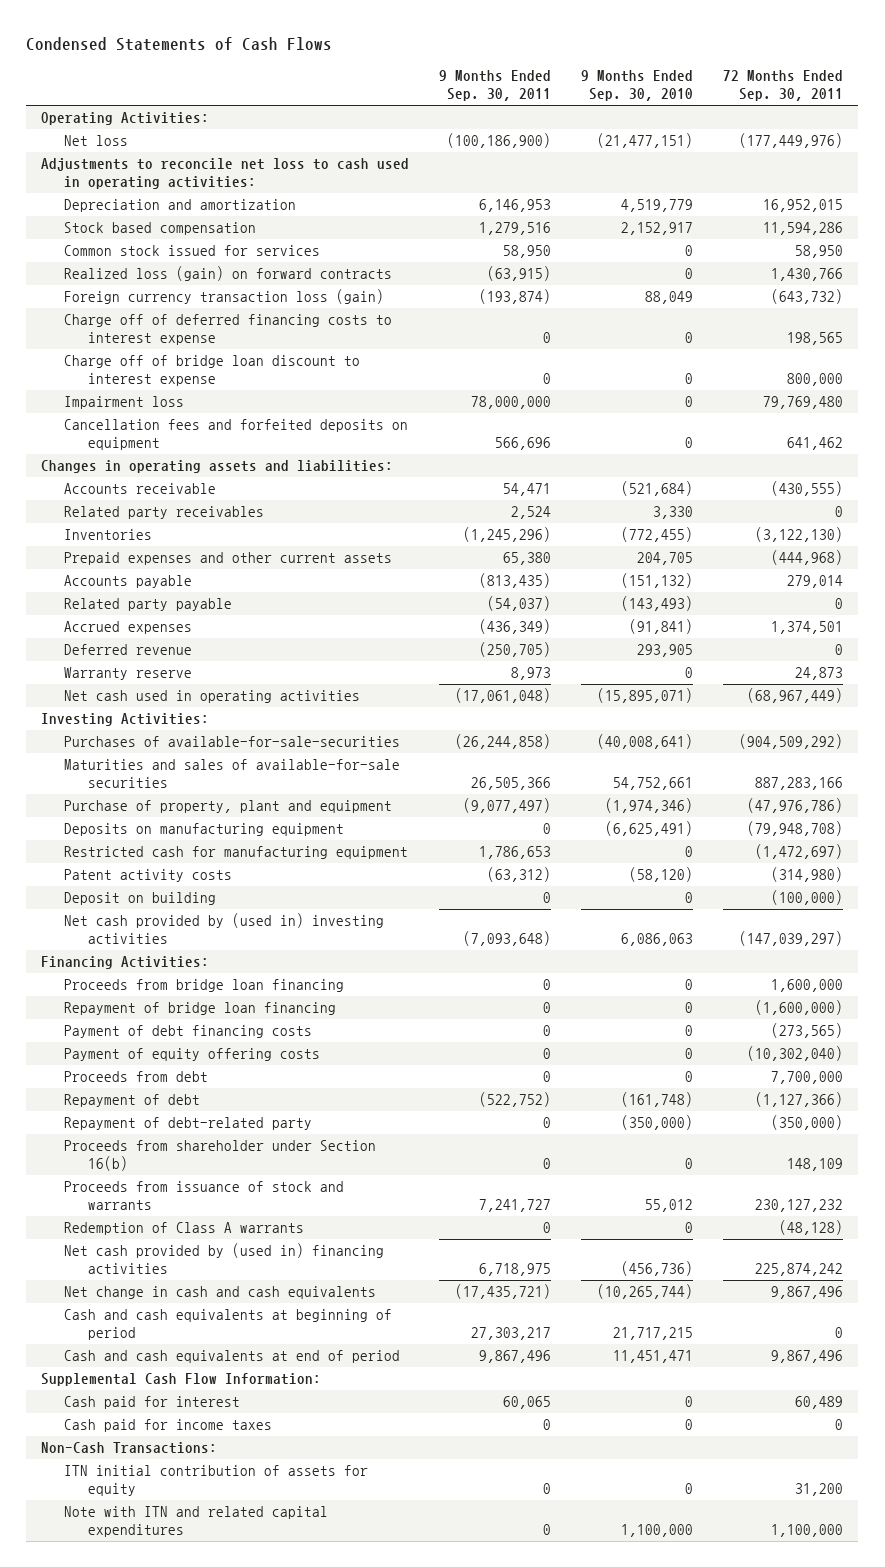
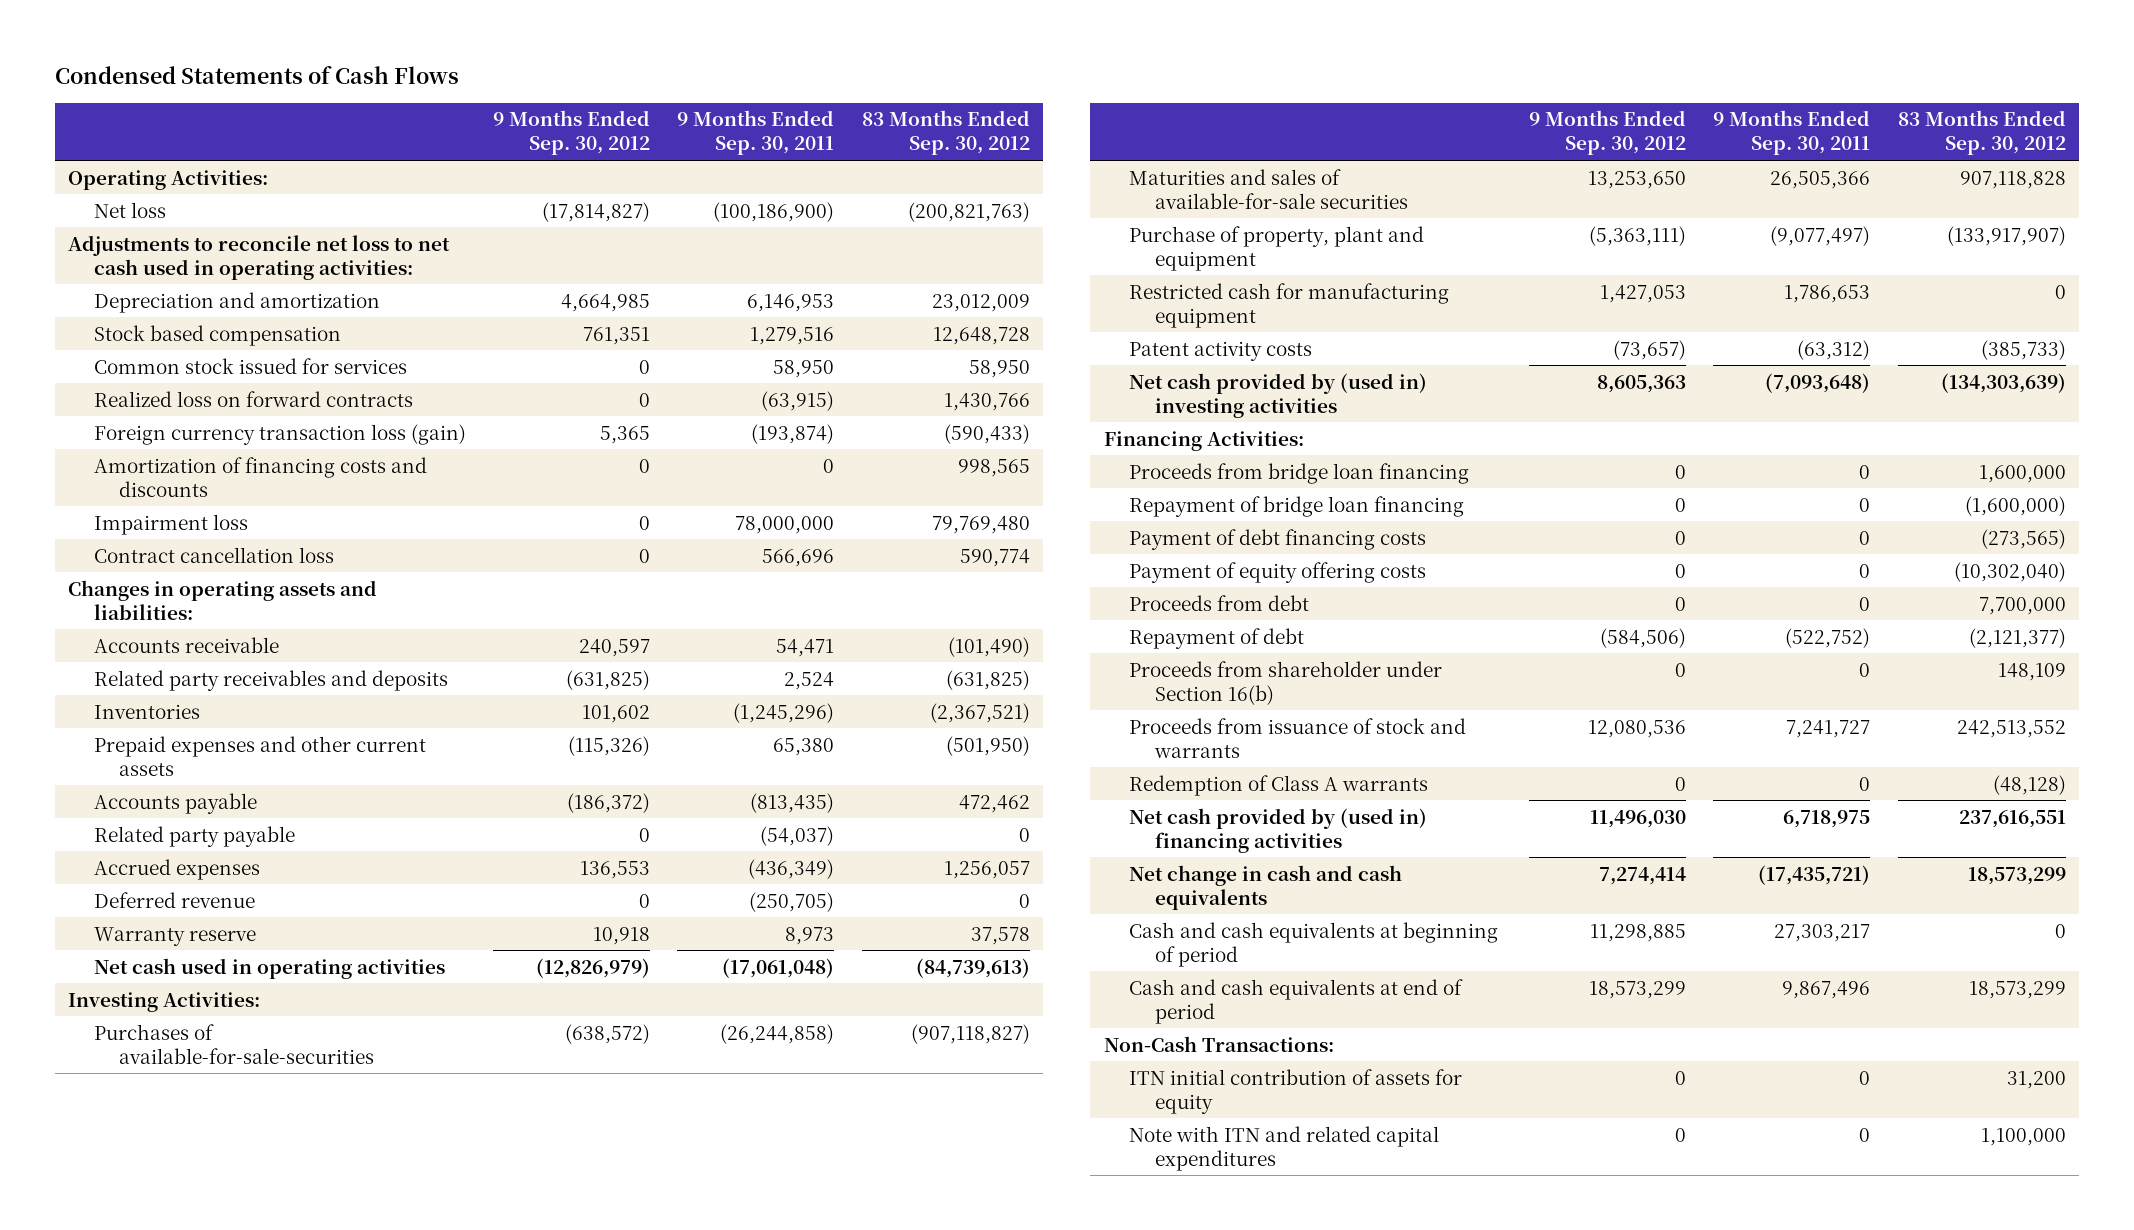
- | 9 Months Ended Sep. 30, 2011 | 9 Months Ended Sep. 30, 2010 | 72 Months Ended Sep. 30, 2011
+ | 9 Months Ended Sep. 30, 2012 | 9 Months Ended Sep. 30, 2011 | 83 Months Ended Sep. 30, 2012
- Adjustments to reconcile net loss to cash used in operating activities:
+ Adjustments to reconcile net loss to net cash used in operating activities:
- Realized loss (gain) on forward contracts | (63,915) | 0 | 1,430,766
+ Realized loss on forward contracts | 0 | (63,915) | 1,430,766
- Charge off of deferred financing costs to interest expense | 0 | 0 | 198,565
- Charge off of bridge loan discount to interest expense | 0 | 0 | 800,000
+ Amortization of financing costs and discounts | 0 | 0 | 998,565
- Cancellation fees and forfeited deposits on equipment | 566,696 | 0 | 641,462
+ Contract cancellation loss | 0 | 566,696 | 590,774
- Related party receivables | 2,524 | 3,330 | 0
+ Related party receivables and deposits | (631,825) | 2,524 | (631,825)
- Deposits on manufacturing equipment | 0 | (6,625,491) | (79,948,708)
- Deposit on building | 0 | 0 | (100,000)
- Repayment of debt-related party | 0 | (350,000) | (350,000)
- Supplemental Cash Flow Information:
- Cash paid for interest | 60,065 | 0 | 60,489
- Cash paid for income taxes | 0 | 0 | 0

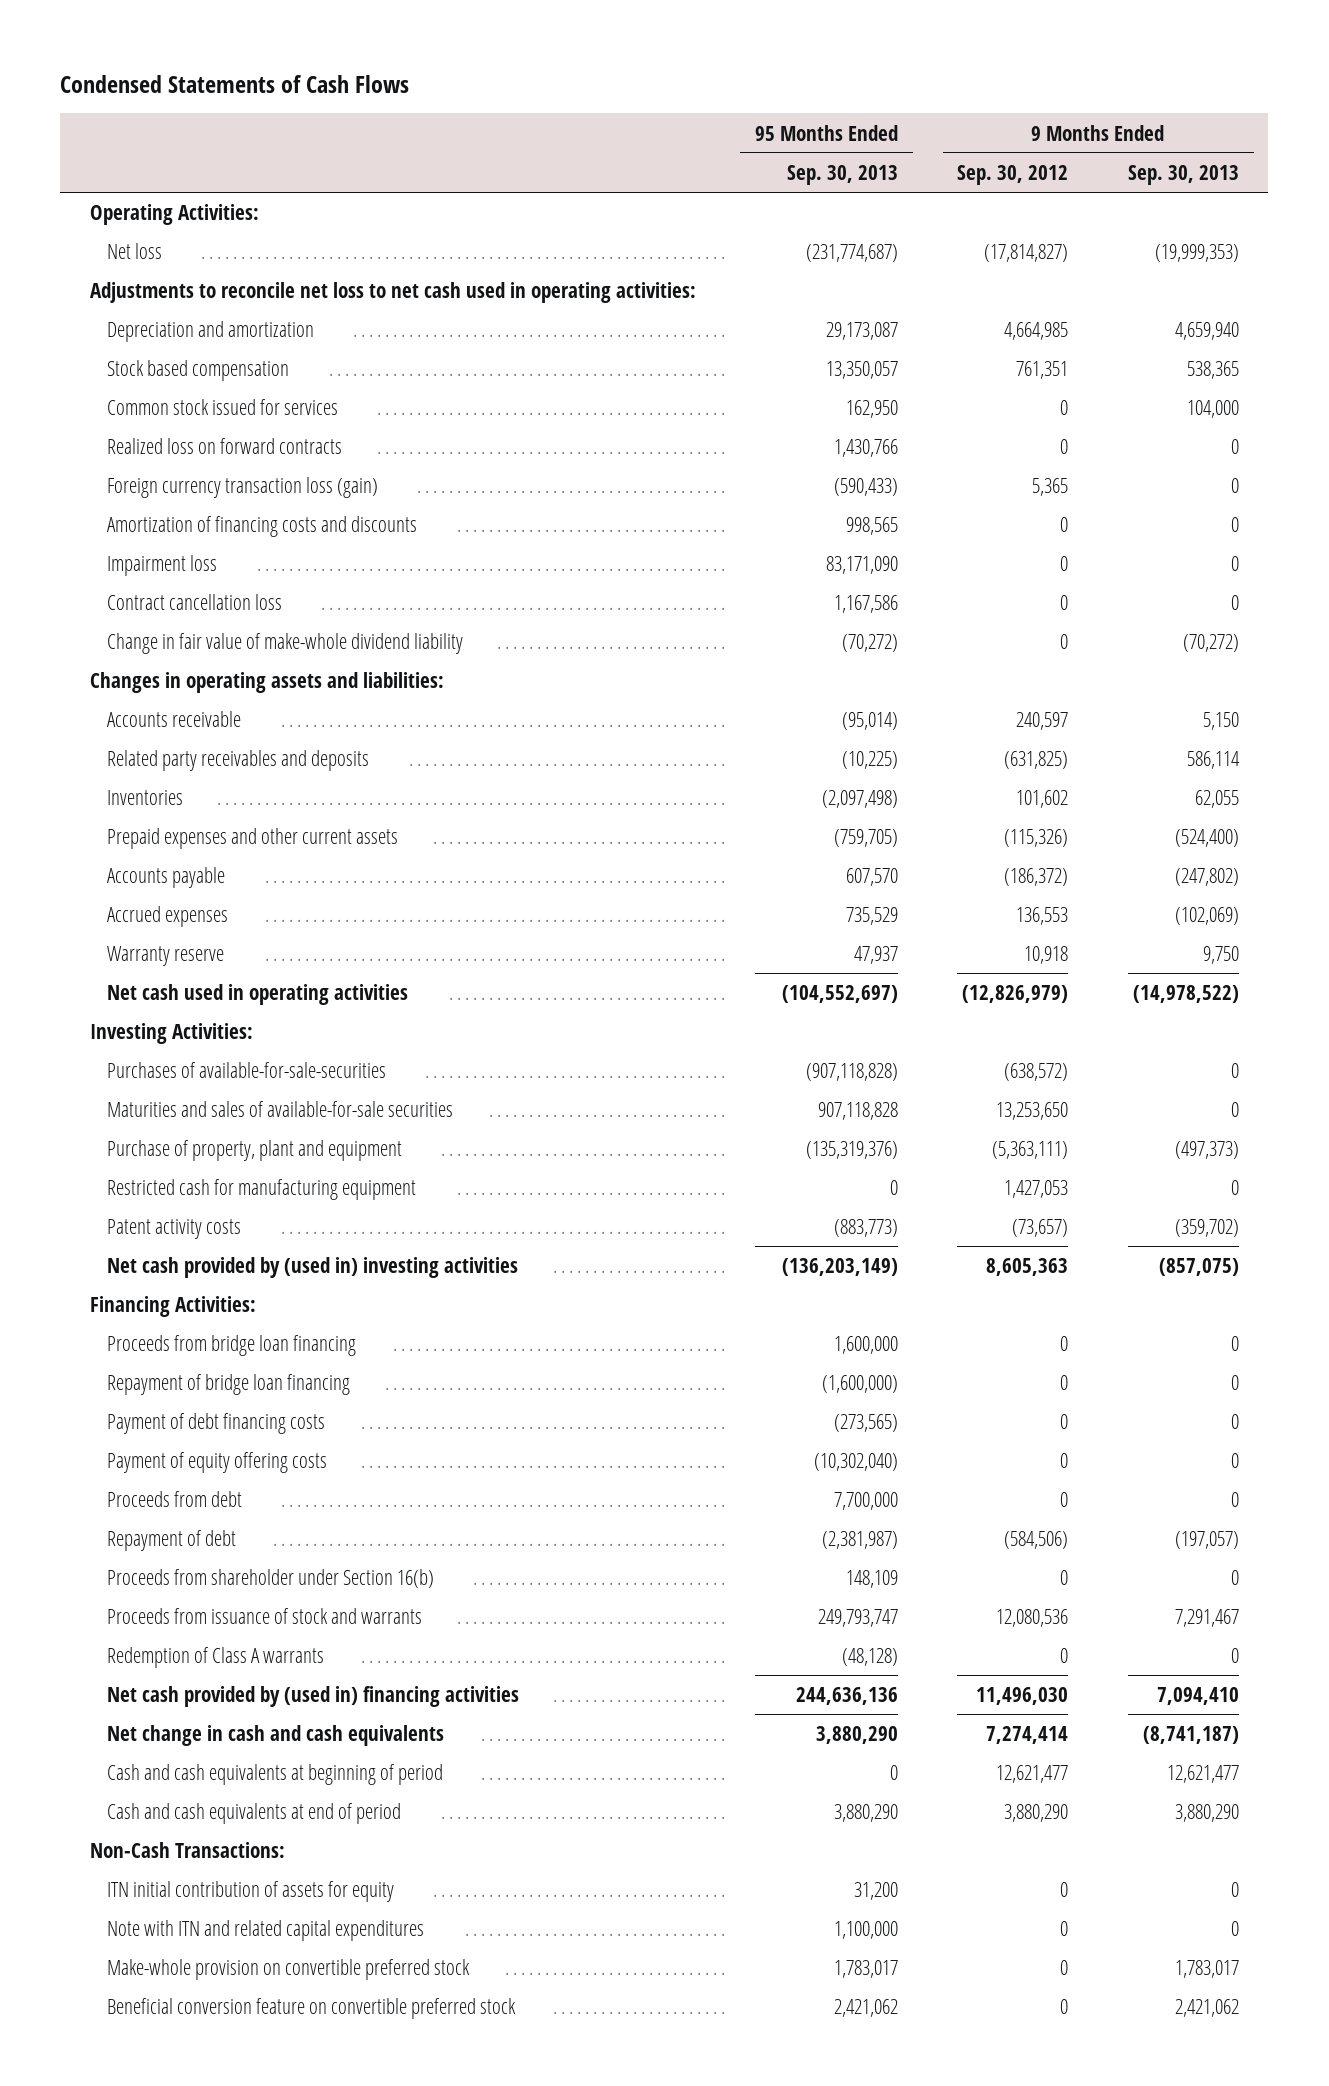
- | 9 Months Ended Sep. 30, 2012 | 9 Months Ended Sep. 30, 2011 | 83 Months Ended Sep. 30, 2012
+ | 95 Months Ended Sep. 30, 2013 | 9 Months Ended Sep. 30, 2012 | 9 Months Ended Sep. 30, 2013
+ Change in fair value of make-whole dividend liability | (70,272) | 0 | (70,272)
- Related party payable | 0 | (54,037) | 0
- Deferred revenue | 0 | (250,705) | 0
- Cash and cash equivalents at beginning of period | 11,298,885 | 27,303,217 | 0
- Cash and cash equivalents at end of period | 18,573,299 | 9,867,496 | 18,573,299
+ Cash and cash equivalents at beginning of period | 0 | 12,621,477 | 12,621,477
+ Cash and cash equivalents at end of period | 3,880,290 | 3,880,290 | 3,880,290
+ Make-whole provision on convertible preferred stock | 1,783,017 | 0 | 1,783,017
+ Beneficial conversion feature on convertible preferred stock | 2,421,062 | 0 | 2,421,062

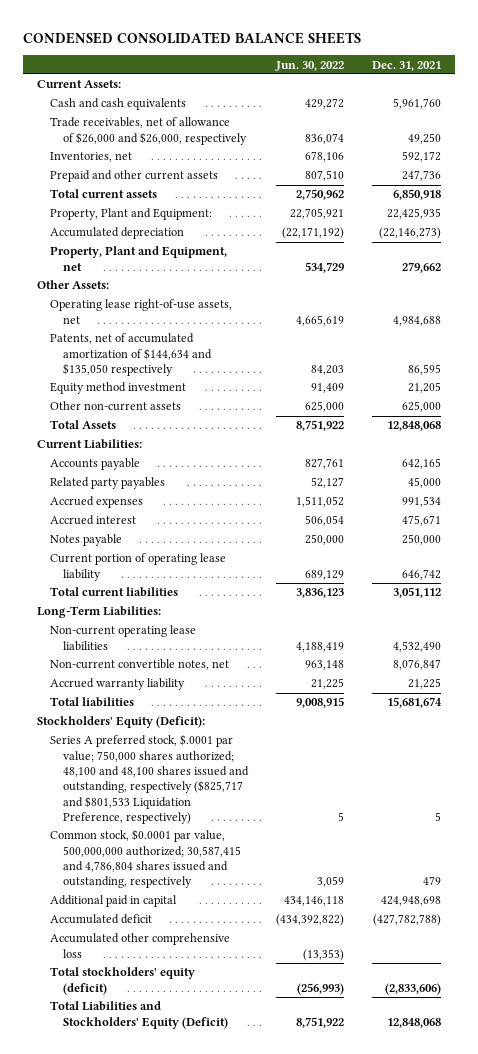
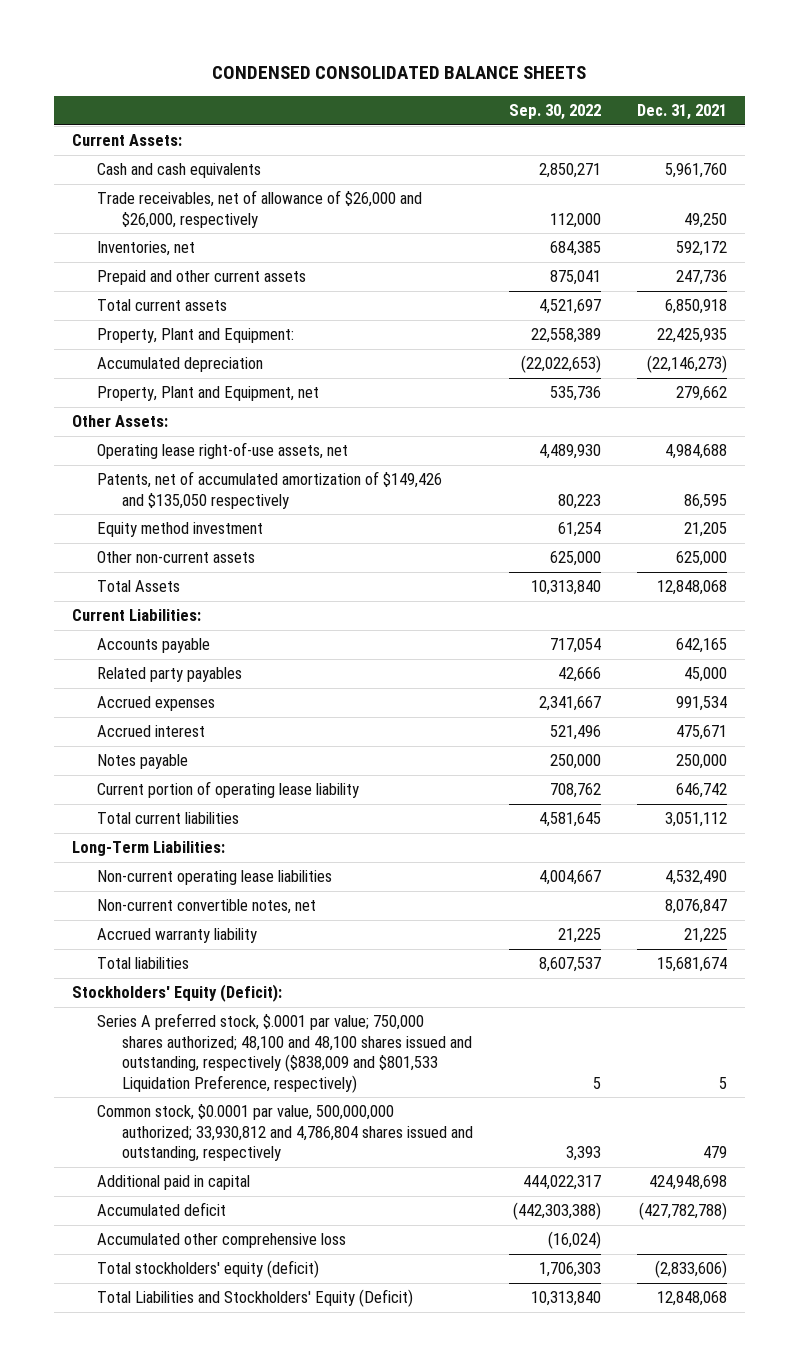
- | Jun. 30, 2022 | Dec. 31, 2021
+ | Sep. 30, 2022 | Dec. 31, 2021
- Patents, net of accumulated amortization of $144,634 and $135,050 respectively | 84,203 | 86,595
+ Patents, net of accumulated amortization of $149,426 and $135,050 respectively | 80,223 | 86,595
- Series A preferred stock, $.0001 par value; 750,000 shares authorized; 48,100 and 48,100 shares issued and outstanding, respectively ($825,717 and $801,533 Liquidation Preference, respectively) | 5 | 5
- Common stock, $0.0001 par value, 500,000,000 authorized; 30,587,415 and 4,786,804 shares issued and outstanding, respectively | 3,059 | 479
+ Series A preferred stock, $.0001 par value; 750,000 shares authorized; 48,100 and 48,100 shares issued and outstanding, respectively ($838,009 and $801,533 Liquidation Preference, respectively) | 5 | 5
+ Common stock, $0.0001 par value, 500,000,000 authorized; 33,930,812 and 4,786,804 shares issued and outstanding, respectively | 3,393 | 479

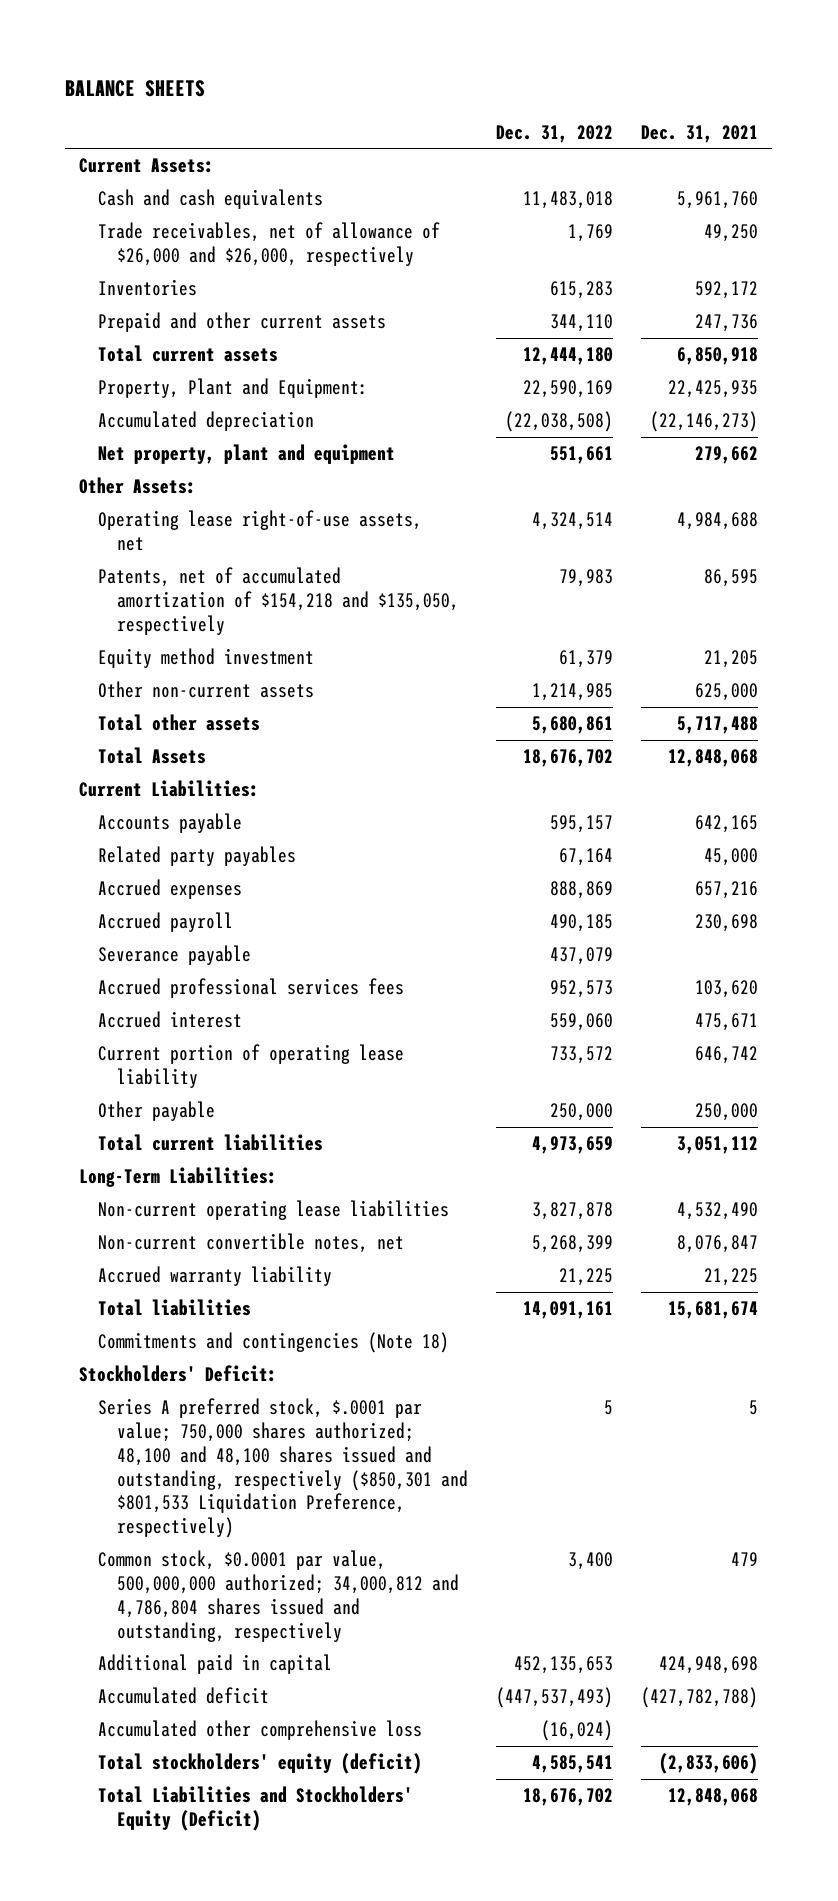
- CONDENSED CONSOLIDATED BALANCE SHEETS
+ BALANCE SHEETS
- | Sep. 30, 2022 | Dec. 31, 2021
+ | Dec. 31, 2022 | Dec. 31, 2021
- Inventories, net | 684,385 | 592,172
+ Inventories | 615,283 | 592,172
- Property, Plant and Equipment, net | 535,736 | 279,662
+ Net property, plant and equipment | 551,661 | 279,662
- Patents, net of accumulated amortization of $149,426 and $135,050 respectively | 80,223 | 86,595
+ Patents, net of accumulated amortization of $154,218 and $135,050, respectively | 79,983 | 86,595
+ Total other assets | 5,680,861 | 5,717,488
- Accrued expenses | 2,341,667 | 991,534
+ Accrued expenses | 888,869 | 657,216
+ Accrued payroll | 490,185 | 230,698
+ Severance payable | 437,079 |
+ Accrued professional services fees | 952,573 | 103,620
- Notes payable | 250,000 | 250,000
+ Other payable | 250,000 | 250,000
- Stockholders' Equity (Deficit):
- Series A preferred stock, $.0001 par value; 750,000 shares authorized; 48,100 and 48,100 shares issued and outstanding, respectively ($838,009 and $801,533 Liquidation Preference, respectively) | 5 | 5
- Common stock, $0.0001 par value, 500,000,000 authorized; 33,930,812 and 4,786,804 shares issued and outstanding, respectively | 3,393 | 479
+ Commitments and contingencies (Note 18)
+ Stockholders' Deficit:
+ Series A preferred stock, $.0001 par value; 750,000 shares authorized; 48,100 and 48,100 shares issued and outstanding, respectively ($850,301 and $801,533 Liquidation Preference, respectively) | 5 | 5
+ Common stock, $0.0001 par value, 500,000,000 authorized; 34,000,812 and 4,786,804 shares issued and outstanding, respectively | 3,400 | 479

